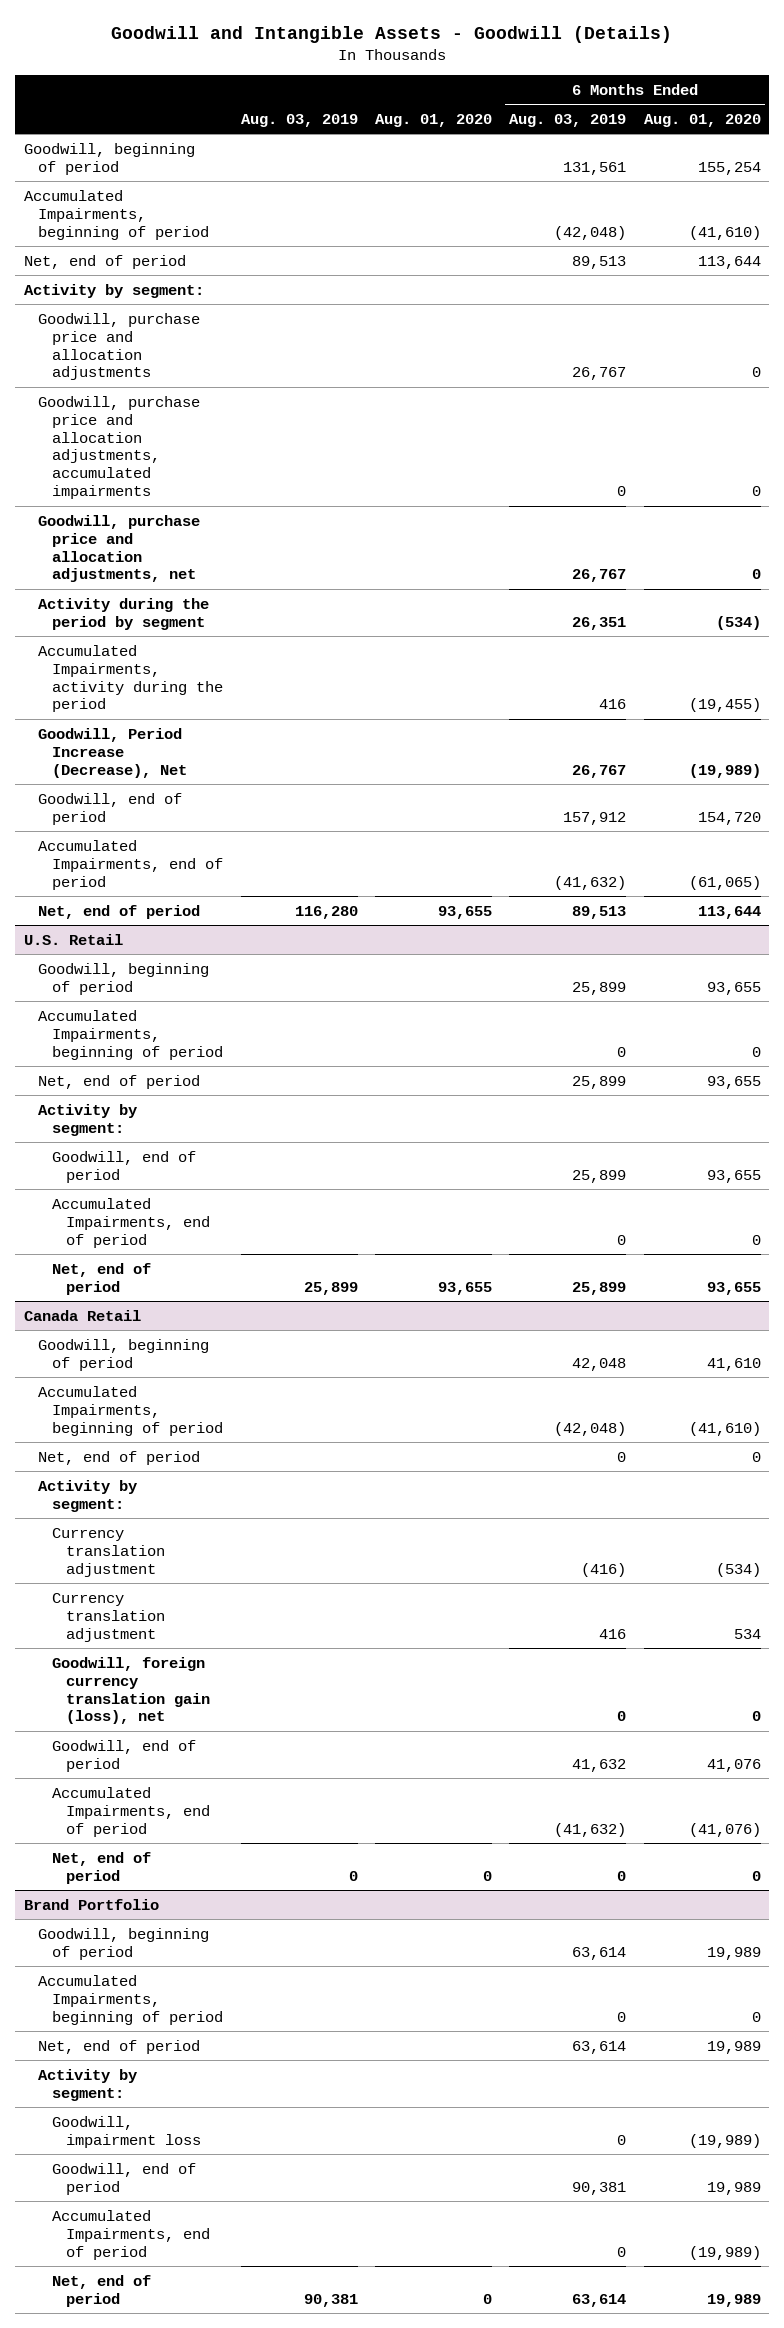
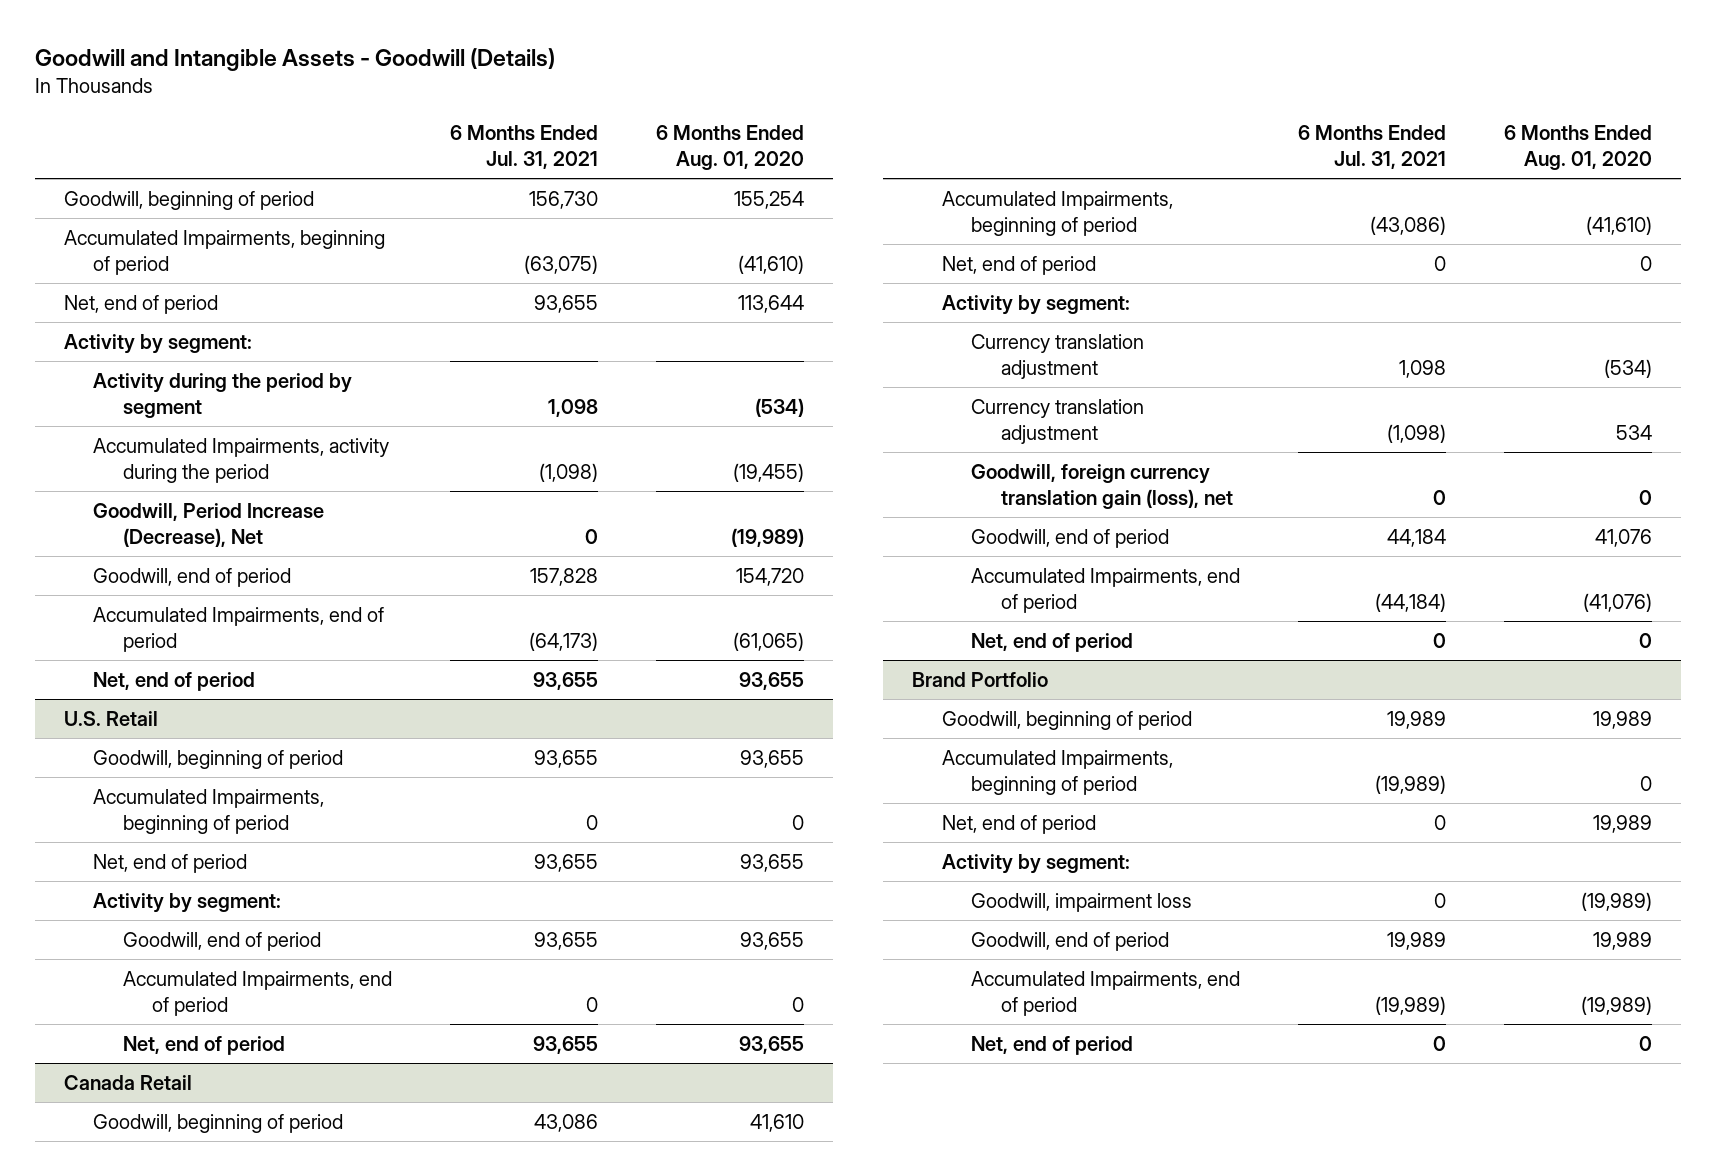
- | Aug. 03, 2019 | Aug. 01, 2020 | 6 Months Ended Aug. 03, 2019 | 6 Months Ended Aug. 01, 2020
+ | 6 Months Ended Jul. 31, 2021 | 6 Months Ended Aug. 01, 2020
- Goodwill, purchase price and allocation adjustments | | | 26,767 | 0
- Goodwill, purchase price and allocation adjustments, accumulated impairments | | | 0 | 0
- Goodwill, purchase price and allocation adjustments, net | | | 26,767 | 0
- Net, end of period | 116,280 | 93,655 | 89,513 | 113,644
+ Net, end of period | 93,655 | 93,655
@ Brand Portfolio
- Net, end of period | 90,381 | 0 | 63,614 | 19,989
+ Net, end of period | 0 | 0

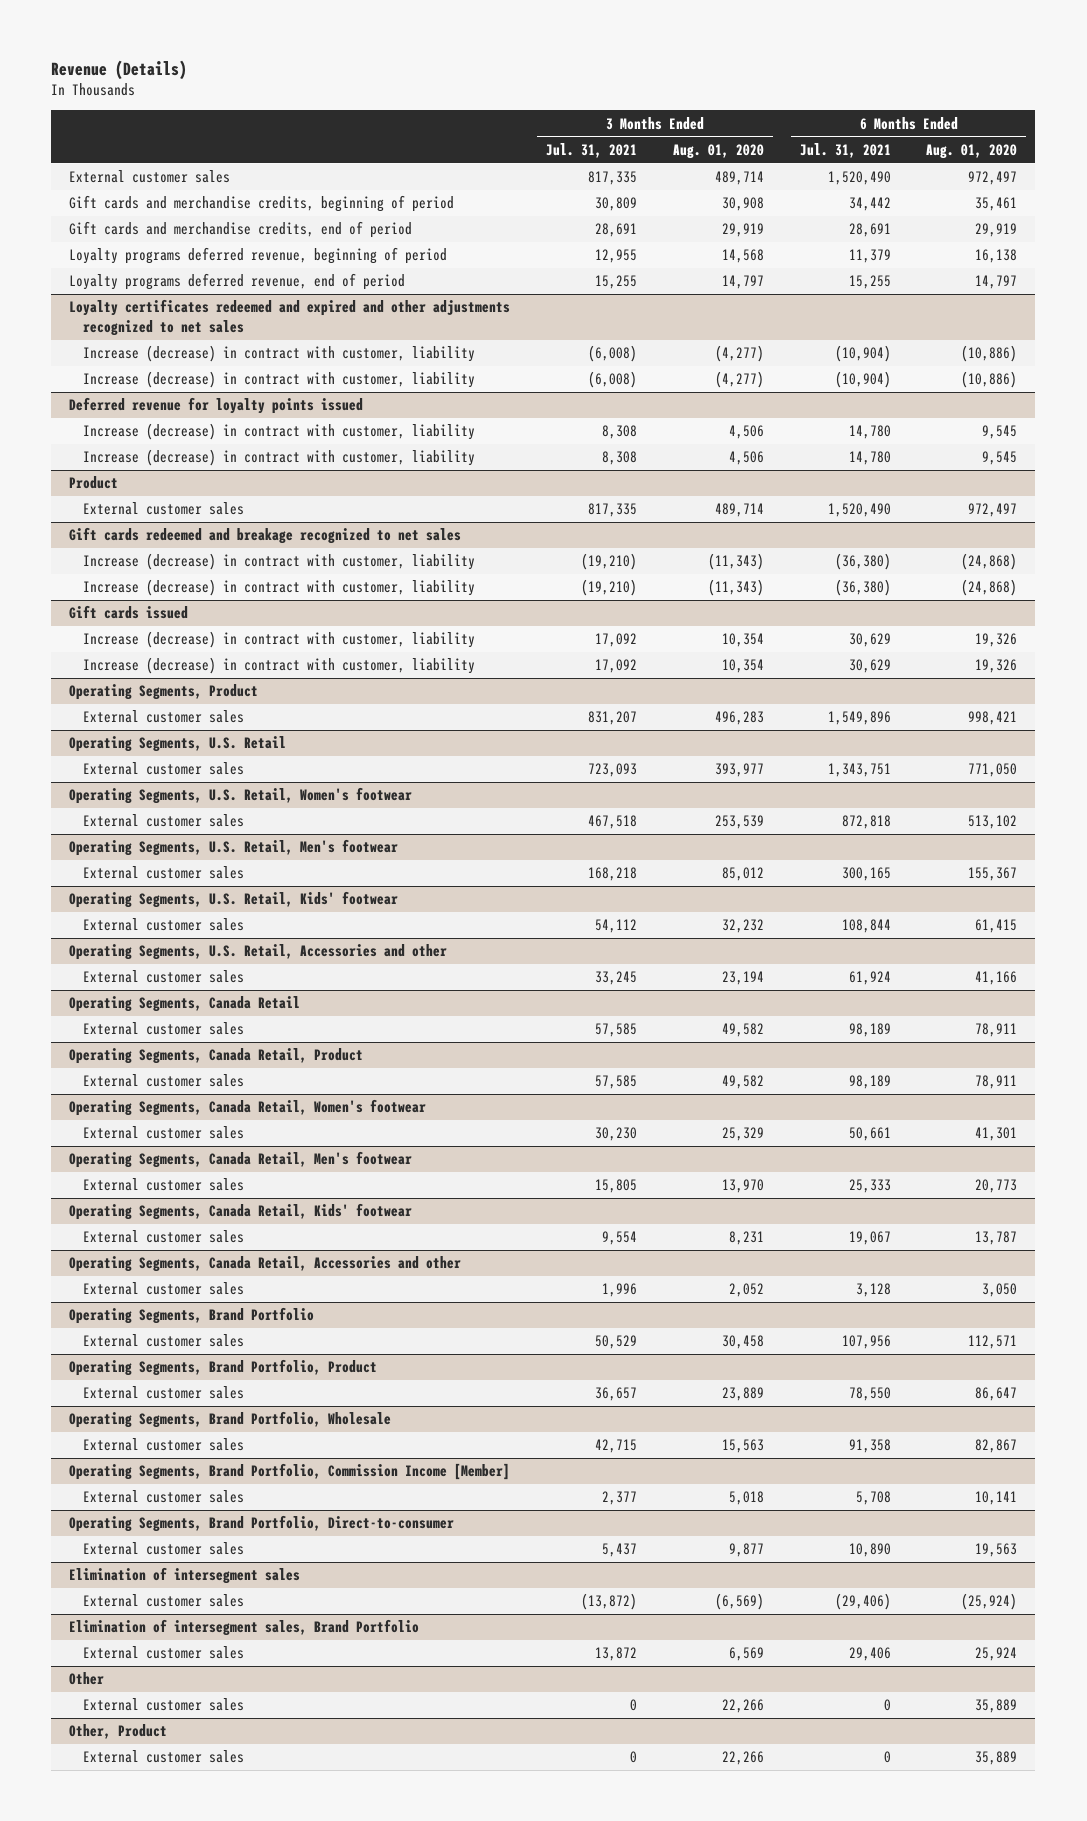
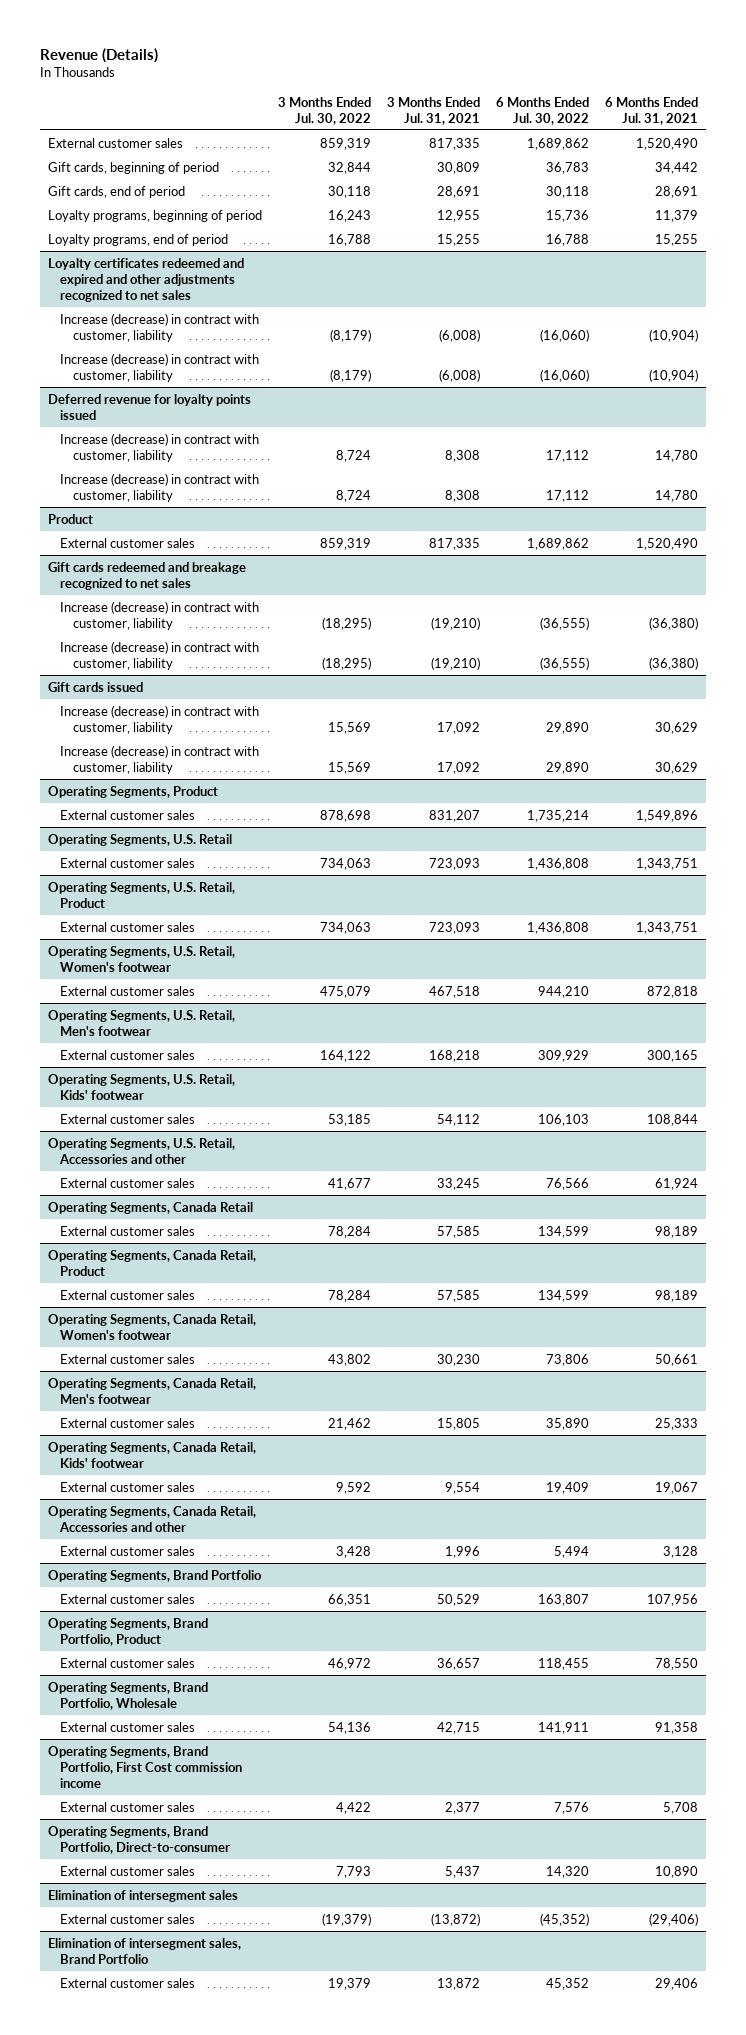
- | 3 Months Ended Jul. 31, 2021 | 3 Months Ended Aug. 01, 2020 | 6 Months Ended Jul. 31, 2021 | 6 Months Ended Aug. 01, 2020
+ | 3 Months Ended Jul. 30, 2022 | 3 Months Ended Jul. 31, 2021 | 6 Months Ended Jul. 30, 2022 | 6 Months Ended Jul. 31, 2021
- Gift cards and merchandise credits, beginning of period | 30,809 | 30,908 | 34,442 | 35,461
- Gift cards and merchandise credits, end of period | 28,691 | 29,919 | 28,691 | 29,919
- Loyalty programs deferred revenue, beginning of period | 12,955 | 14,568 | 11,379 | 16,138
- Loyalty programs deferred revenue, end of period | 15,255 | 14,797 | 15,255 | 14,797
+ Gift cards, beginning of period | 32,844 | 30,809 | 36,783 | 34,442
+ Gift cards, end of period | 30,118 | 28,691 | 30,118 | 28,691
+ Loyalty programs, beginning of period | 16,243 | 12,955 | 15,736 | 11,379
+ Loyalty programs, end of period | 16,788 | 15,255 | 16,788 | 15,255
+ Operating Segments, U.S. Retail, Product
+ External customer sales | 734,063 | 723,093 | 1,436,808 | 1,343,751
- Operating Segments, Brand Portfolio, Commission Income [Member]
+ Operating Segments, Brand Portfolio, First Cost commission income
- Other
- External customer sales | 0 | 22,266 | 0 | 35,889
- Other, Product
- External customer sales | 0 | 22,266 | 0 | 35,889

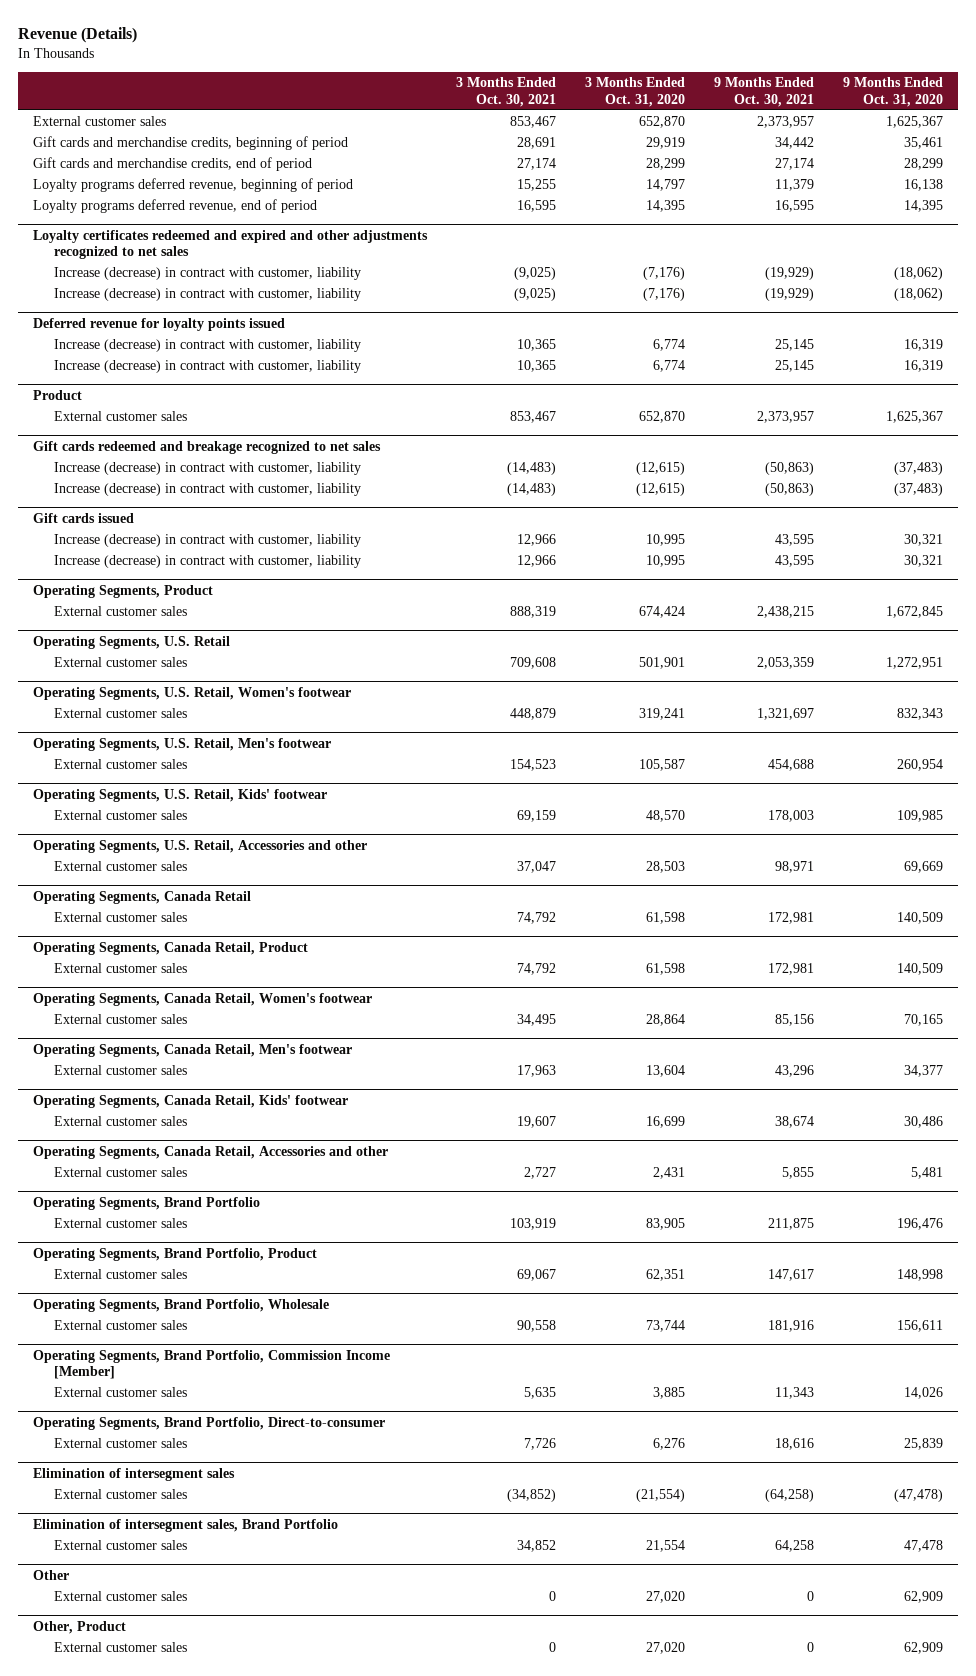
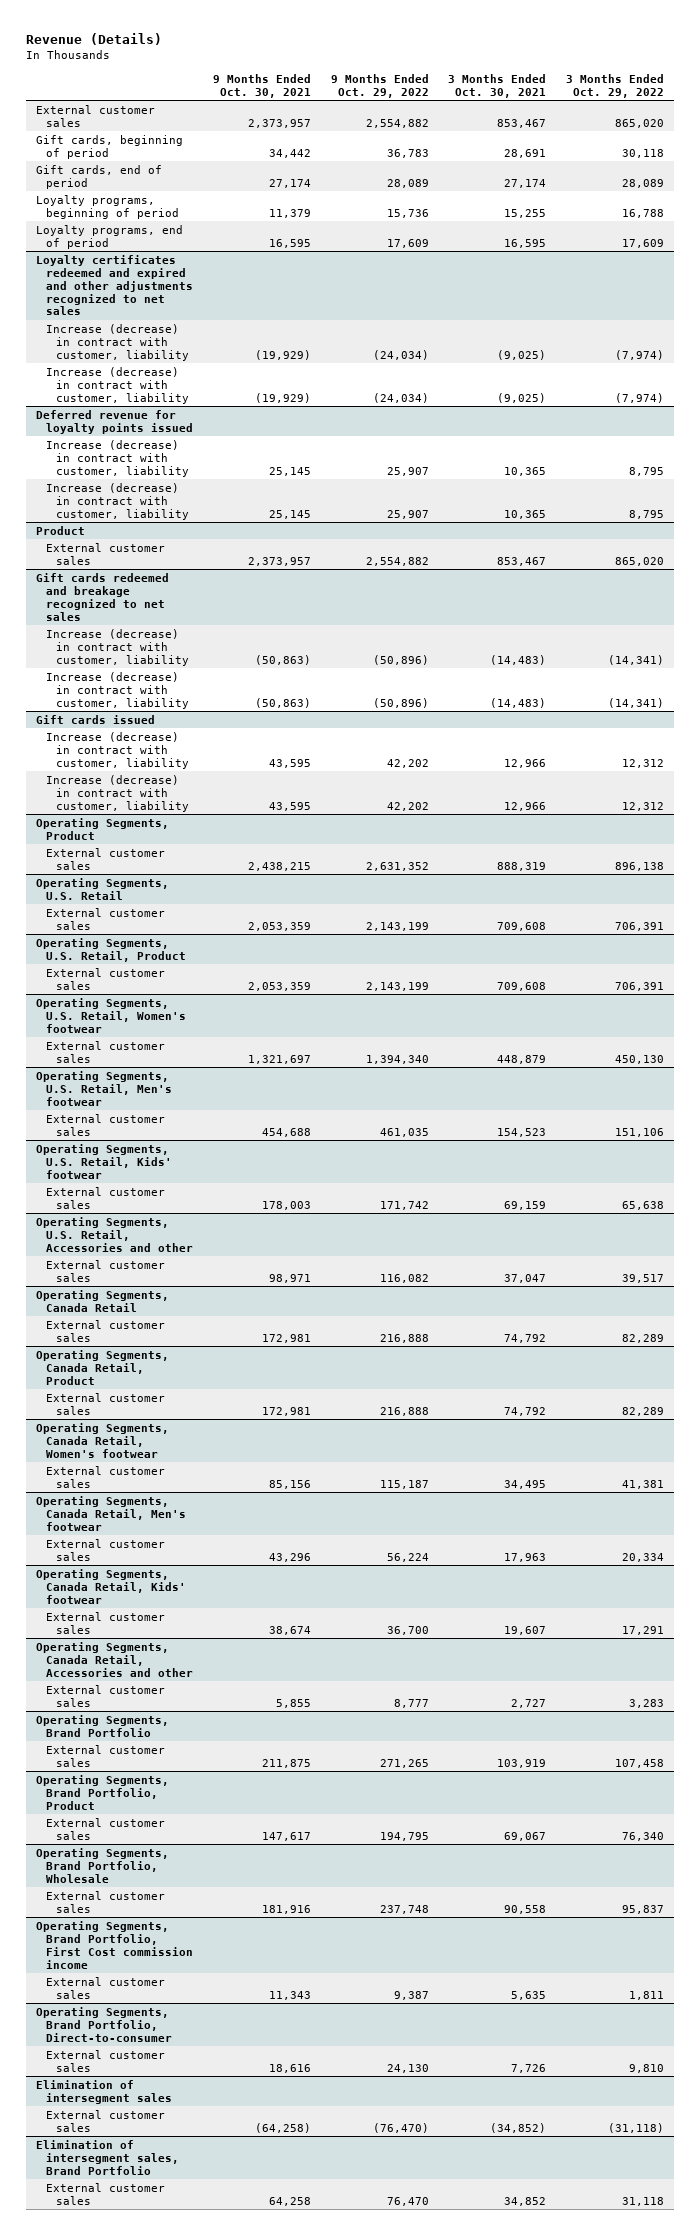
- | 3 Months Ended Oct. 30, 2021 | 3 Months Ended Oct. 31, 2020 | 9 Months Ended Oct. 30, 2021 | 9 Months Ended Oct. 31, 2020
+ | 9 Months Ended Oct. 30, 2021 | 9 Months Ended Oct. 29, 2022 | 3 Months Ended Oct. 30, 2021 | 3 Months Ended Oct. 29, 2022
- Gift cards and merchandise credits, beginning of period | 28,691 | 29,919 | 34,442 | 35,461
- Gift cards and merchandise credits, end of period | 27,174 | 28,299 | 27,174 | 28,299
- Loyalty programs deferred revenue, beginning of period | 15,255 | 14,797 | 11,379 | 16,138
- Loyalty programs deferred revenue, end of period | 16,595 | 14,395 | 16,595 | 14,395
+ Gift cards, beginning of period | 34,442 | 36,783 | 28,691 | 30,118
+ Gift cards, end of period | 27,174 | 28,089 | 27,174 | 28,089
+ Loyalty programs, beginning of period | 11,379 | 15,736 | 15,255 | 16,788
+ Loyalty programs, end of period | 16,595 | 17,609 | 16,595 | 17,609
+ Operating Segments, U.S. Retail, Product
+ External customer sales | 2,053,359 | 2,143,199 | 709,608 | 706,391
- Operating Segments, Brand Portfolio, Commission Income [Member]
+ Operating Segments, Brand Portfolio, First Cost commission income
- Other
- External customer sales | 0 | 27,020 | 0 | 62,909
- Other, Product
- External customer sales | 0 | 27,020 | 0 | 62,909

